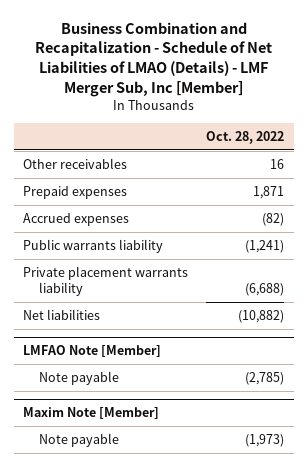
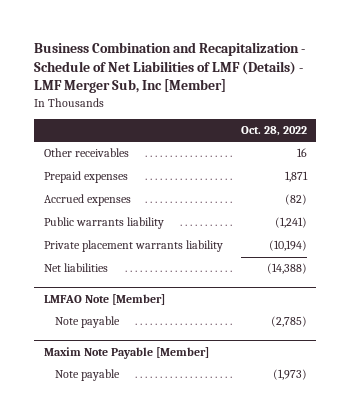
- Business Combination and Recapitalization - Schedule of Net Liabilities of LMAO (Details) - LMF Merger Sub, Inc [Member]
+ Business Combination and Recapitalization - Schedule of Net Liabilities of LMF (Details) - LMF Merger Sub, Inc [Member]
- Private placement warrants liability | (6,688)
- Net liabilities | (10,882)
+ Private placement warrants liability | (10,194)
+ Net liabilities | (14,388)
- Maxim Note [Member]
+ Maxim Note Payable [Member]

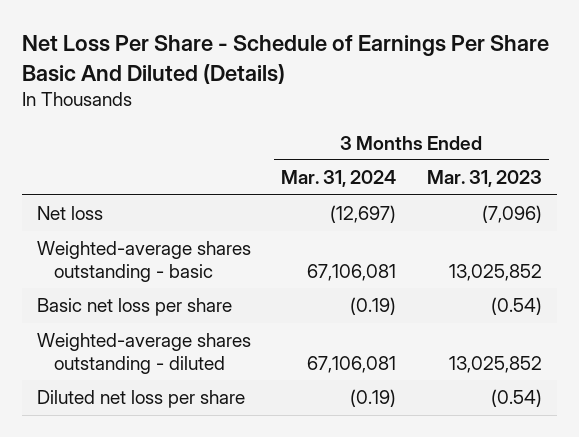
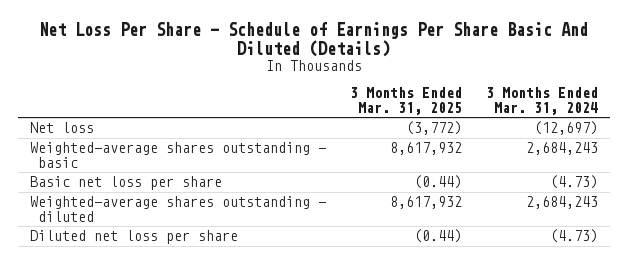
- | 3 Months Ended Mar. 31, 2024 | 3 Months Ended Mar. 31, 2023
+ | 3 Months Ended Mar. 31, 2025 | 3 Months Ended Mar. 31, 2024
- Weighted-average shares outstanding - basic | 67,106,081 | 13,025,852
- Basic net loss per share | (0.19) | (0.54)
- Weighted-average shares outstanding - diluted | 67,106,081 | 13,025,852
- Diluted net loss per share | (0.19) | (0.54)
+ Weighted-average shares outstanding - basic | 8,617,932 | 2,684,243
+ Basic net loss per share | (0.44) | (4.73)
+ Weighted-average shares outstanding - diluted | 8,617,932 | 2,684,243
+ Diluted net loss per share | (0.44) | (4.73)

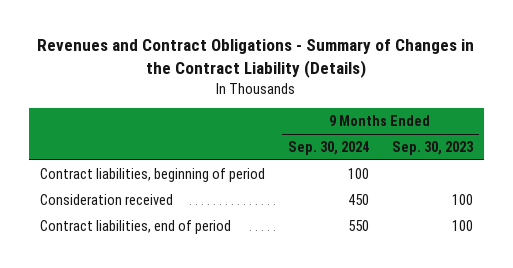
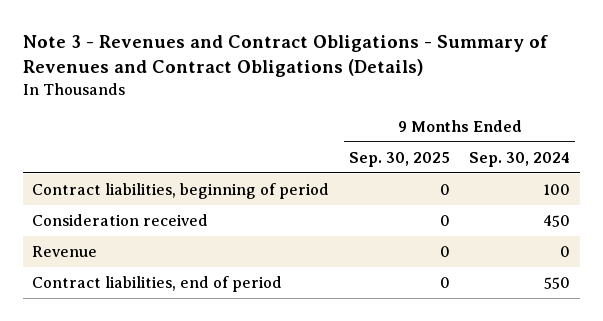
- Revenues and Contract Obligations - Summary of Changes in the Contract Liability (Details)
+ Note 3 - Revenues and Contract Obligations - Summary of Revenues and Contract Obligations (Details)
- | 9 Months Ended Sep. 30, 2024 | 9 Months Ended Sep. 30, 2023
+ | 9 Months Ended Sep. 30, 2025 | 9 Months Ended Sep. 30, 2024
+ Revenue | 0 | 0

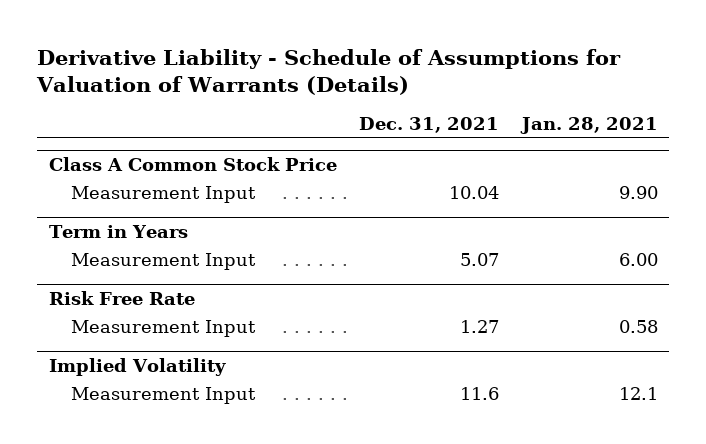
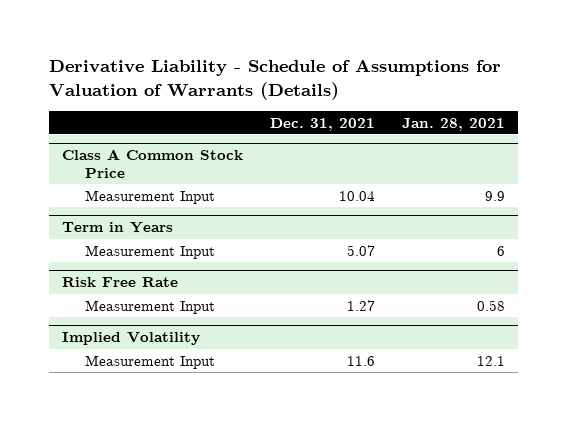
@ Class A Common Stock Price
- Measurement Input | 10.04 | 9.90
+ Measurement Input | 10.04 | 9.9
@ Term in Years
- Measurement Input | 5.07 | 6.00
+ Measurement Input | 5.07 | 6

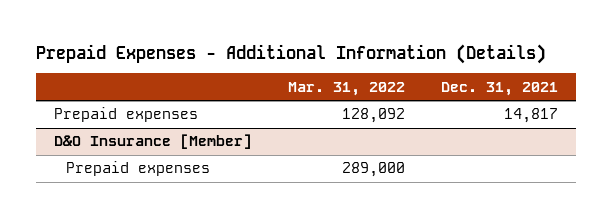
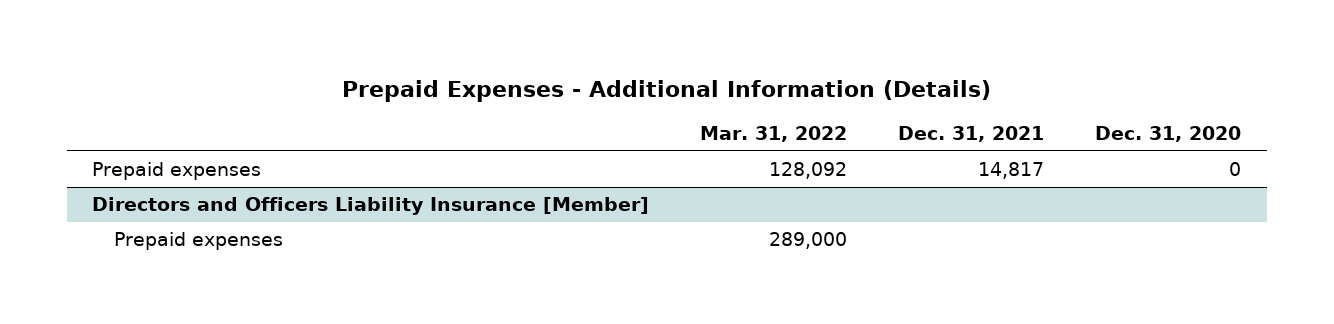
- | Mar. 31, 2022 | Dec. 31, 2021
+ | Mar. 31, 2022 | Dec. 31, 2021 | Dec. 31, 2020
- D&O Insurance [Member]
+ Directors and Officers Liability Insurance [Member]

